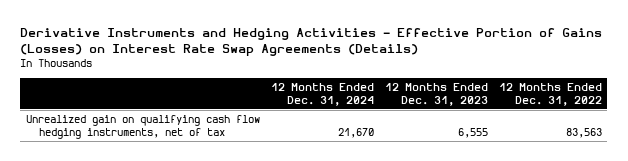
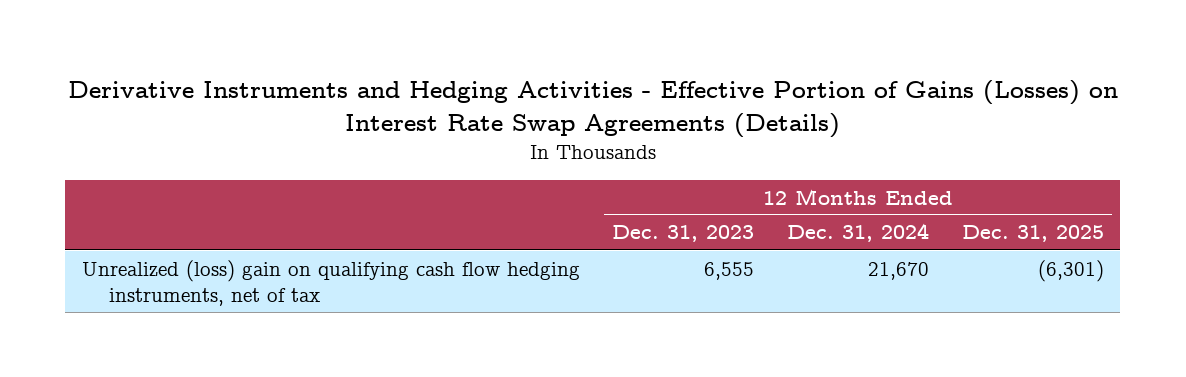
- | 12 Months Ended Dec. 31, 2024 | 12 Months Ended Dec. 31, 2023 | 12 Months Ended Dec. 31, 2022
+ | 12 Months Ended Dec. 31, 2023 | 12 Months Ended Dec. 31, 2024 | 12 Months Ended Dec. 31, 2025
- Unrealized gain on qualifying cash flow hedging instruments, net of tax | 21,670 | 6,555 | 83,563
+ Unrealized (loss) gain on qualifying cash flow hedging instruments, net of tax | 6,555 | 21,670 | (6,301)

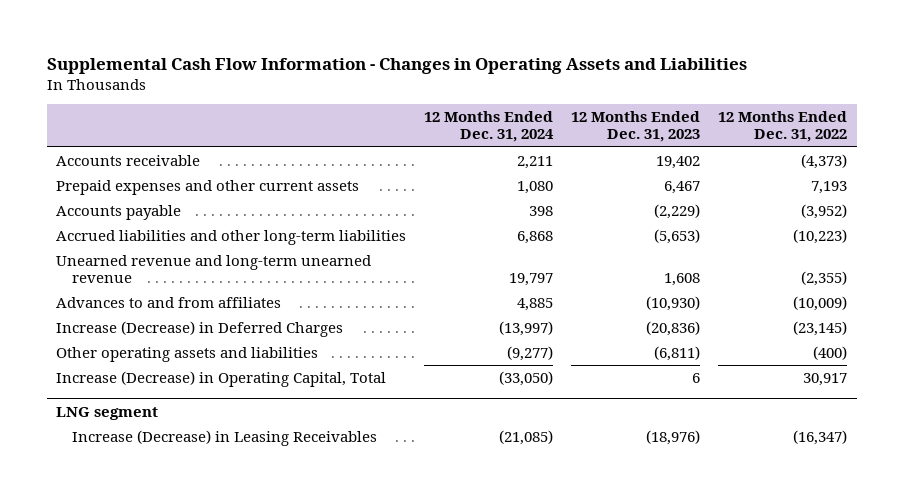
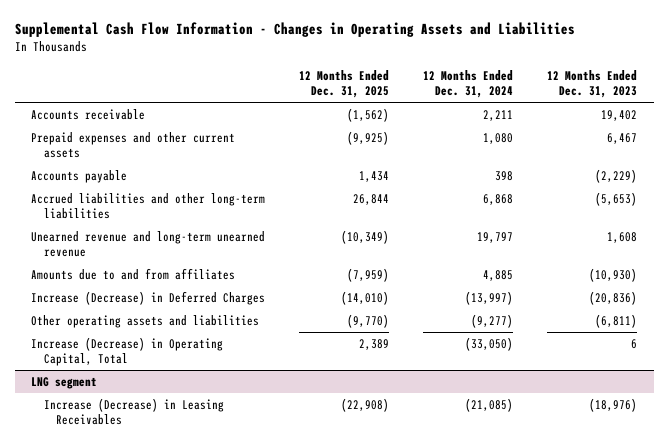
- | 12 Months Ended Dec. 31, 2024 | 12 Months Ended Dec. 31, 2023 | 12 Months Ended Dec. 31, 2022
+ | 12 Months Ended Dec. 31, 2025 | 12 Months Ended Dec. 31, 2024 | 12 Months Ended Dec. 31, 2023
- Advances to and from affiliates | 4,885 | (10,930) | (10,009)
+ Amounts due to and from affiliates | (7,959) | 4,885 | (10,930)

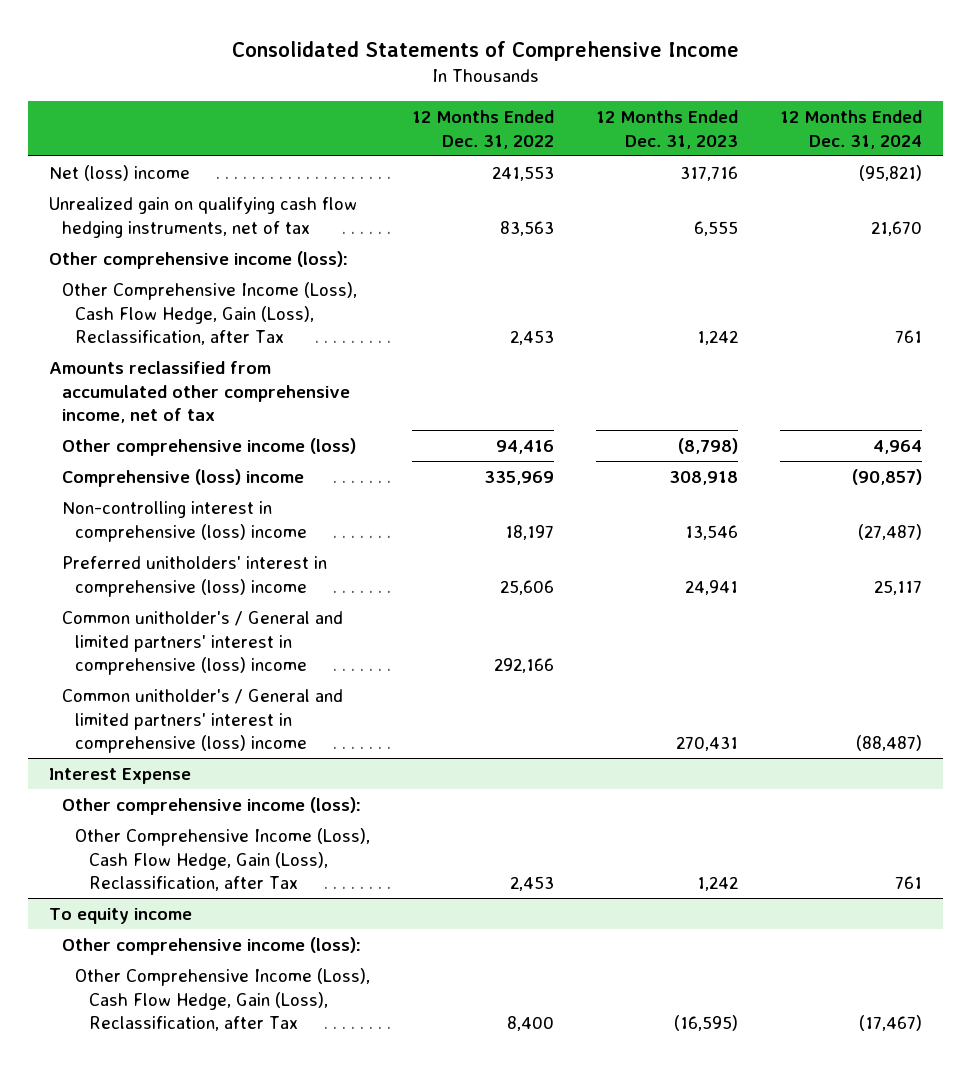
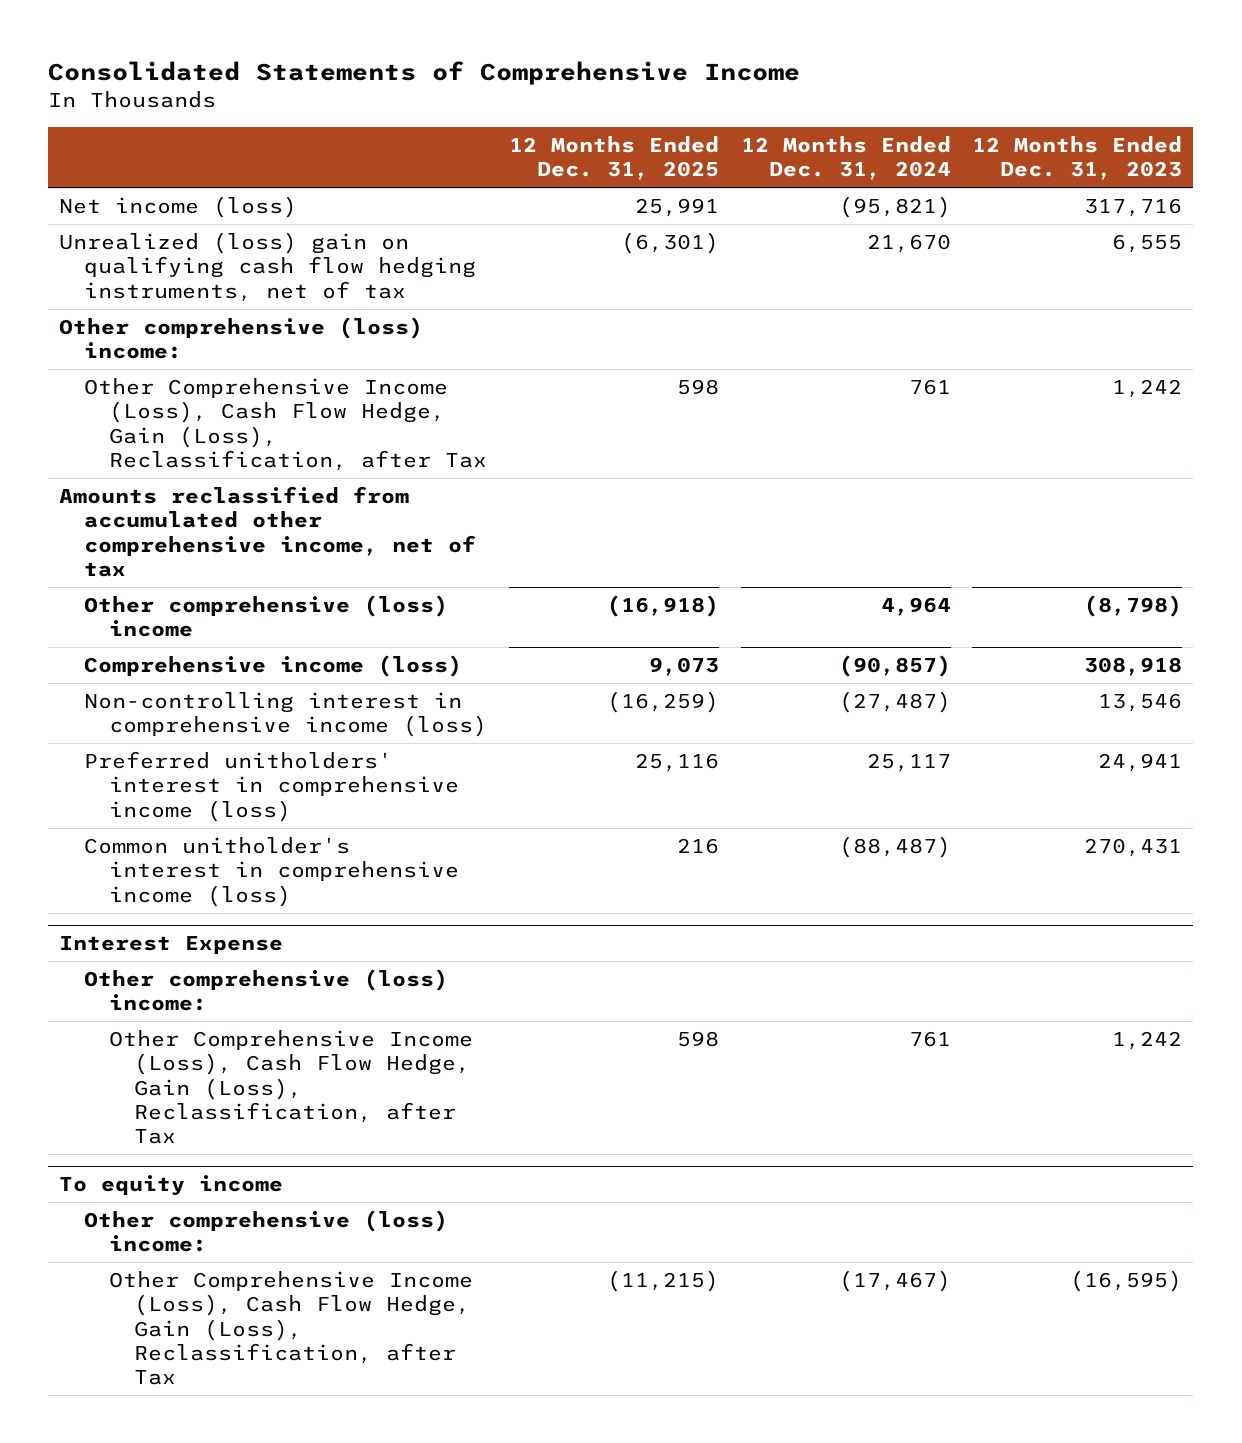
- | 12 Months Ended Dec. 31, 2022 | 12 Months Ended Dec. 31, 2023 | 12 Months Ended Dec. 31, 2024
+ | 12 Months Ended Dec. 31, 2025 | 12 Months Ended Dec. 31, 2024 | 12 Months Ended Dec. 31, 2023
- Net (loss) income | 241,553 | 317,716 | (95,821)
- Unrealized gain on qualifying cash flow hedging instruments, net of tax | 83,563 | 6,555 | 21,670
- Other comprehensive income (loss):
+ Net income (loss) | 25,991 | (95,821) | 317,716
+ Unrealized (loss) gain on qualifying cash flow hedging instruments, net of tax | (6,301) | 21,670 | 6,555
+ Other comprehensive (loss) income:
- Other comprehensive income (loss) | 94,416 | (8,798) | 4,964
- Comprehensive (loss) income | 335,969 | 308,918 | (90,857)
- Non-controlling interest in comprehensive (loss) income | 18,197 | 13,546 | (27,487)
- Preferred unitholders' interest in comprehensive (loss) income | 25,606 | 24,941 | 25,117
- Common unitholder's / General and limited partners' interest in comprehensive (loss) income | 292,166 | |
- Common unitholder's / General and limited partners' interest in comprehensive (loss) income | | 270,431 | (88,487)
+ Other comprehensive (loss) income | (16,918) | 4,964 | (8,798)
+ Comprehensive income (loss) | 9,073 | (90,857) | 308,918
+ Non-controlling interest in comprehensive income (loss) | (16,259) | (27,487) | 13,546
+ Preferred unitholders' interest in comprehensive income (loss) | 25,116 | 25,117 | 24,941
+ Common unitholder's interest in comprehensive income (loss) | 216 | (88,487) | 270,431
@ Interest Expense
- Other comprehensive income (loss):
+ Other comprehensive (loss) income:
@ To equity income
- Other comprehensive income (loss):
+ Other comprehensive (loss) income:

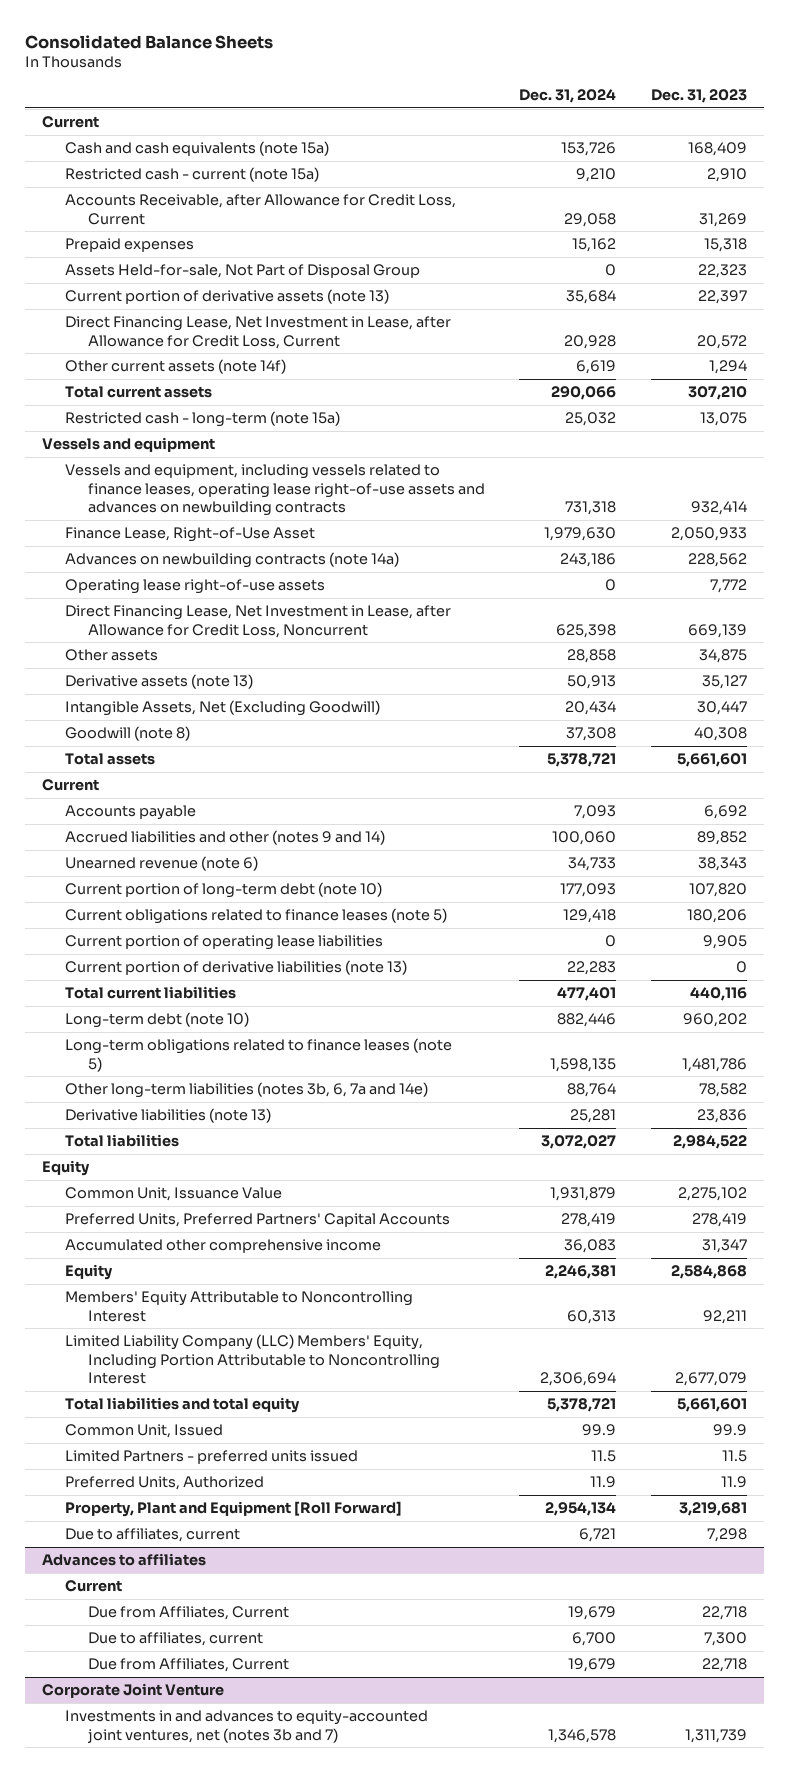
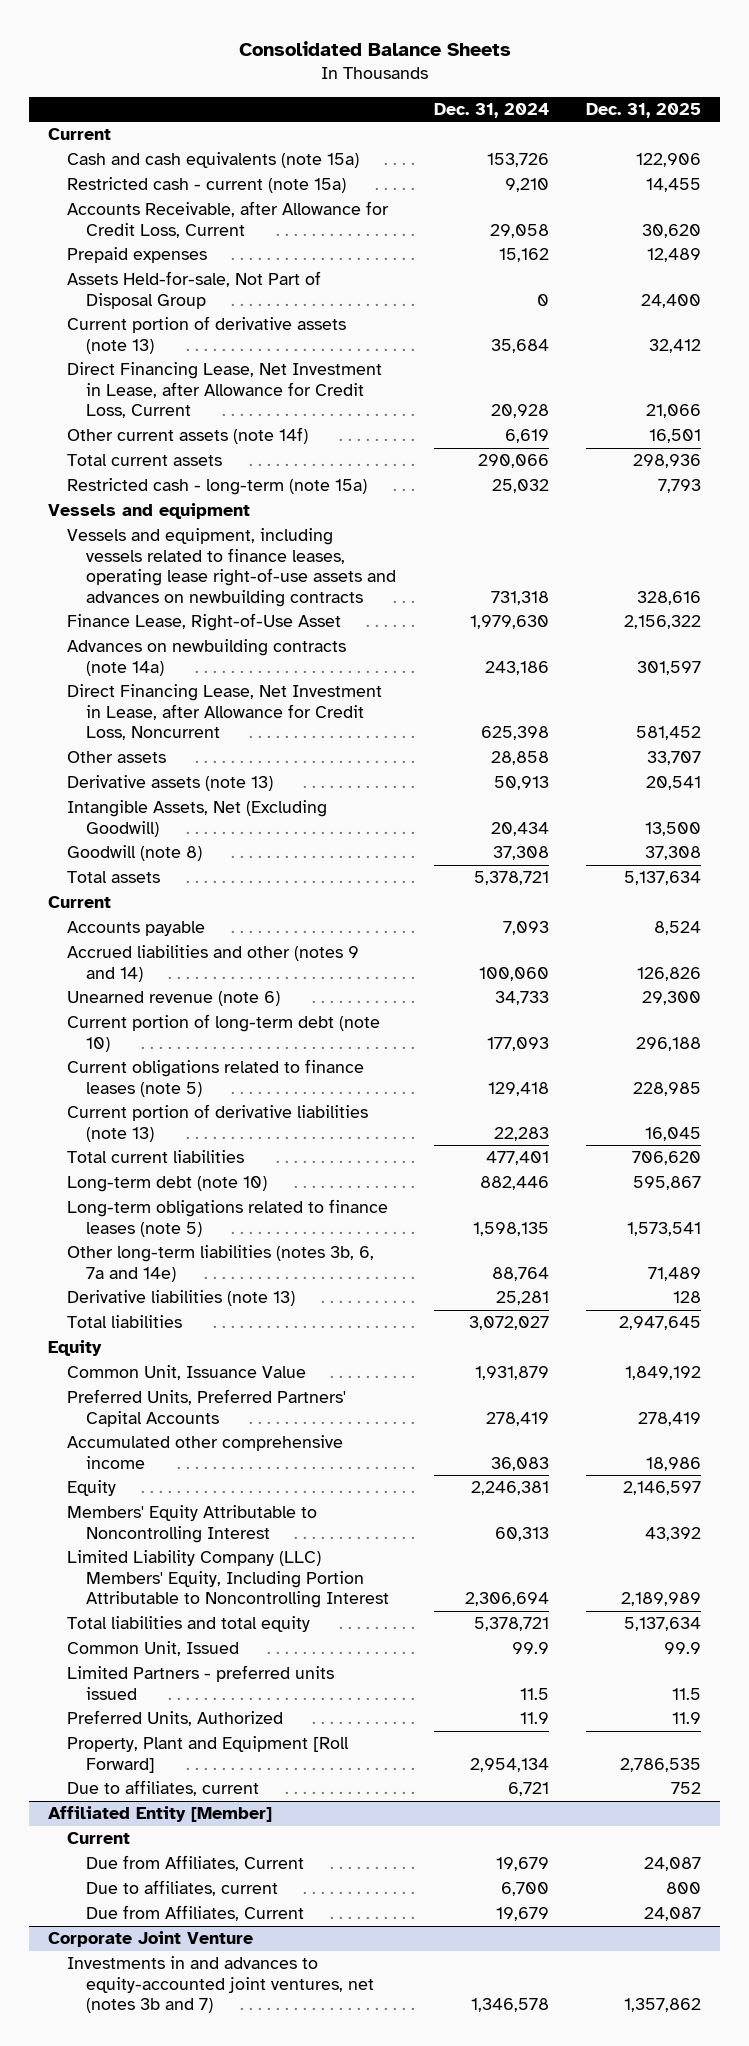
- | Dec. 31, 2024 | Dec. 31, 2023
+ | Dec. 31, 2024 | Dec. 31, 2025
- Operating lease right-of-use assets | 0 | 7,772
- Current portion of operating lease liabilities | 0 | 9,905
- Advances to affiliates
+ Affiliated Entity [Member]

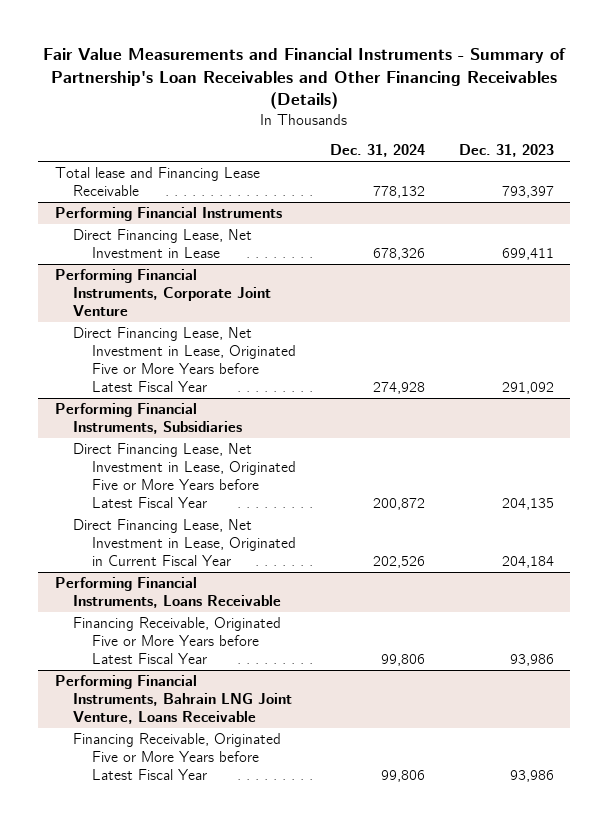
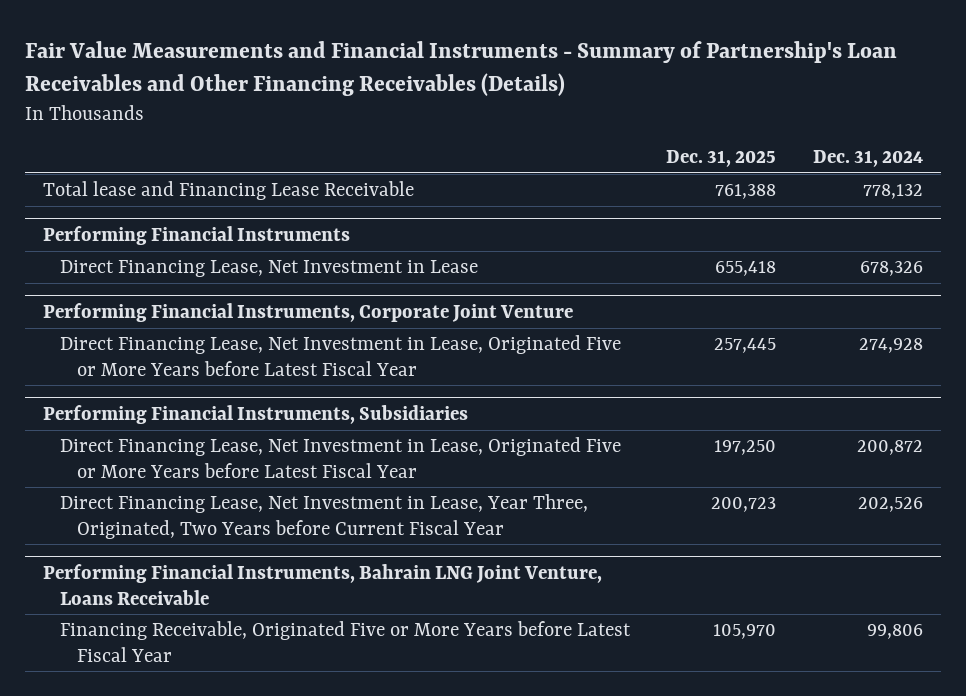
- | Dec. 31, 2024 | Dec. 31, 2023
+ | Dec. 31, 2025 | Dec. 31, 2024
@ Performing Financial Instruments, Subsidiaries
- Direct Financing Lease, Net Investment in Lease, Originated in Current Fiscal Year | 202,526 | 204,184
- Performing Financial Instruments, Loans Receivable
- Financing Receivable, Originated Five or More Years before Latest Fiscal Year | 99,806 | 93,986
@ Performing Financial Instruments, Subsidiaries
+ Direct Financing Lease, Net Investment in Lease, Year Three, Originated, Two Years before Current Fiscal Year | 200,723 | 202,526

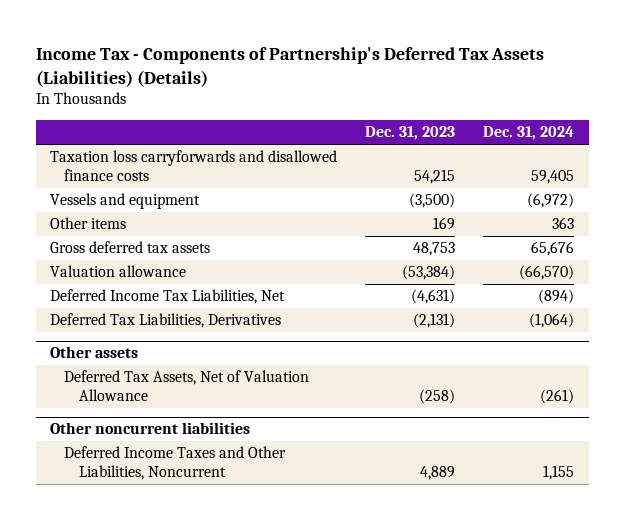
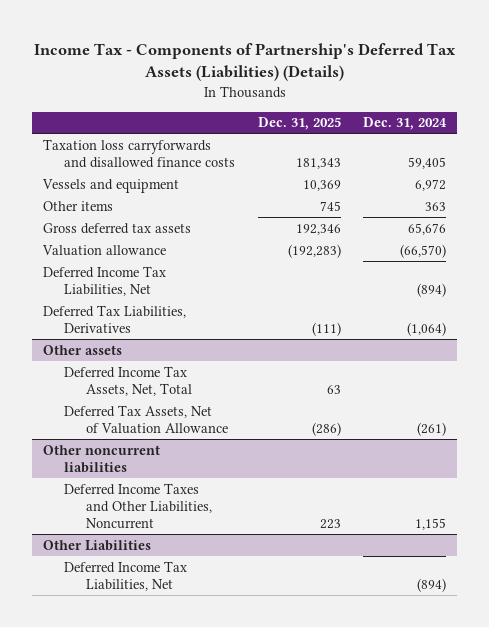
- | Dec. 31, 2023 | Dec. 31, 2024
+ | Dec. 31, 2025 | Dec. 31, 2024
- Vessels and equipment | (3,500) | (6,972)
+ Vessels and equipment | 10,369 | 6,972
@ Other assets
+ Deferred Income Tax Assets, Net, Total | 63 |
+ Other Liabilities
+ Deferred Income Tax Liabilities, Net | | (894)

